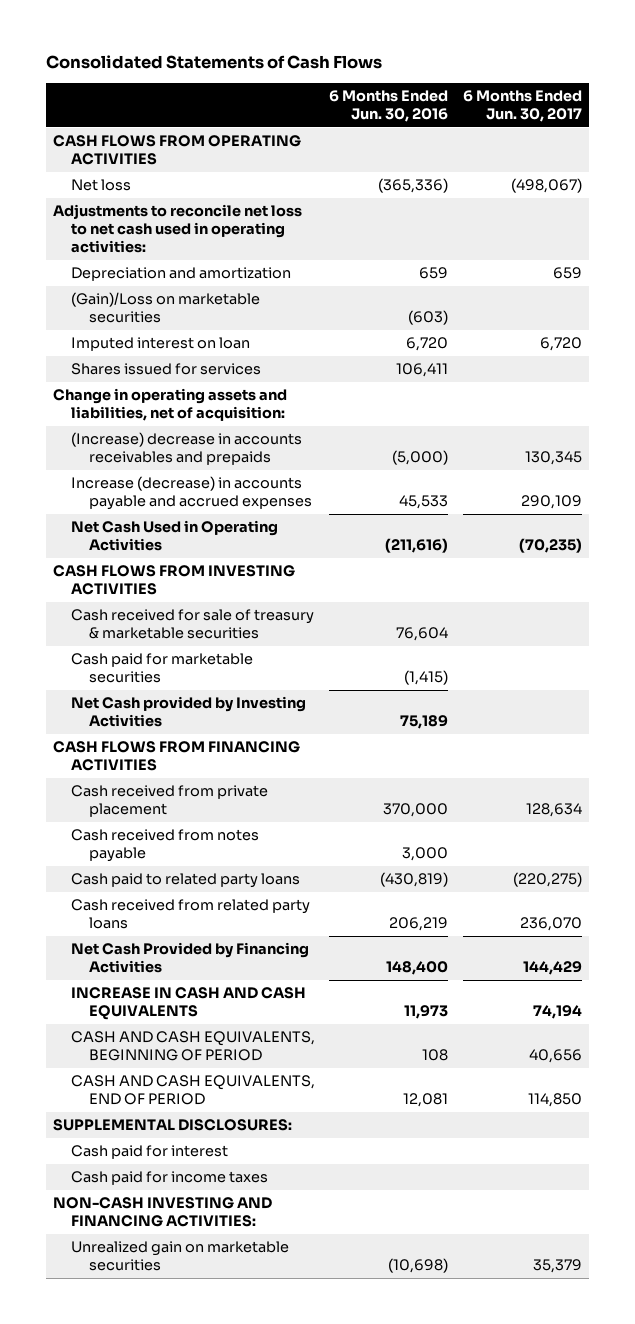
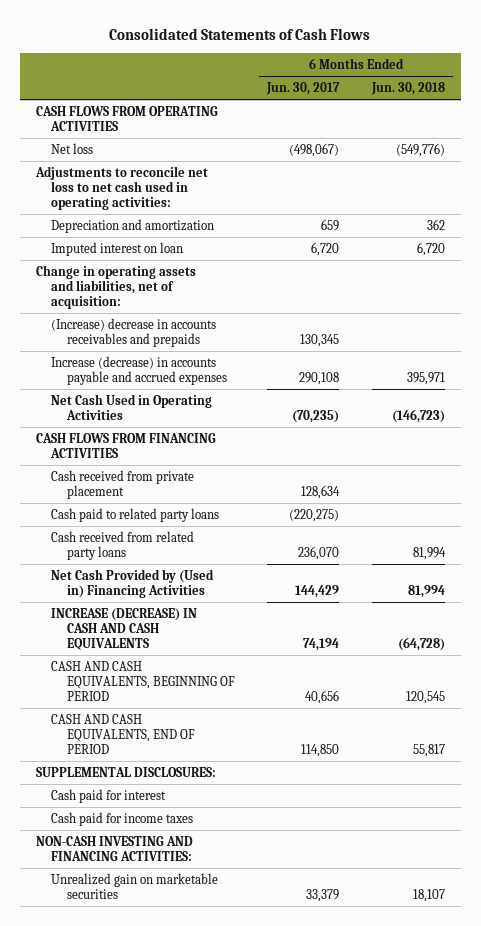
- | 6 Months Ended Jun. 30, 2016 | 6 Months Ended Jun. 30, 2017
+ | 6 Months Ended Jun. 30, 2017 | 6 Months Ended Jun. 30, 2018
- (Gain)/Loss on marketable securities | (603) |
- Shares issued for services | 106,411 |
- Increase (decrease) in accounts payable and accrued expenses | 45,533 | 290,109
+ Increase (decrease) in accounts payable and accrued expenses | 290,108 | 395,971
- CASH FLOWS FROM INVESTING ACTIVITIES
- Cash received for sale of treasury & marketable securities | 76,604 |
- Cash paid for marketable securities | (1,415) |
- Net Cash provided by Investing Activities | 75,189 |
- Cash received from notes payable | 3,000 |
- Net Cash Provided by Financing Activities | 148,400 | 144,429
- INCREASE IN CASH AND CASH EQUIVALENTS | 11,973 | 74,194
+ Net Cash Provided by (Used in) Financing Activities | 144,429 | 81,994
+ INCREASE (DECREASE) IN CASH AND CASH EQUIVALENTS | 74,194 | (64,728)
- Unrealized gain on marketable securities | (10,698) | 35,379
+ Unrealized gain on marketable securities | 33,379 | 18,107

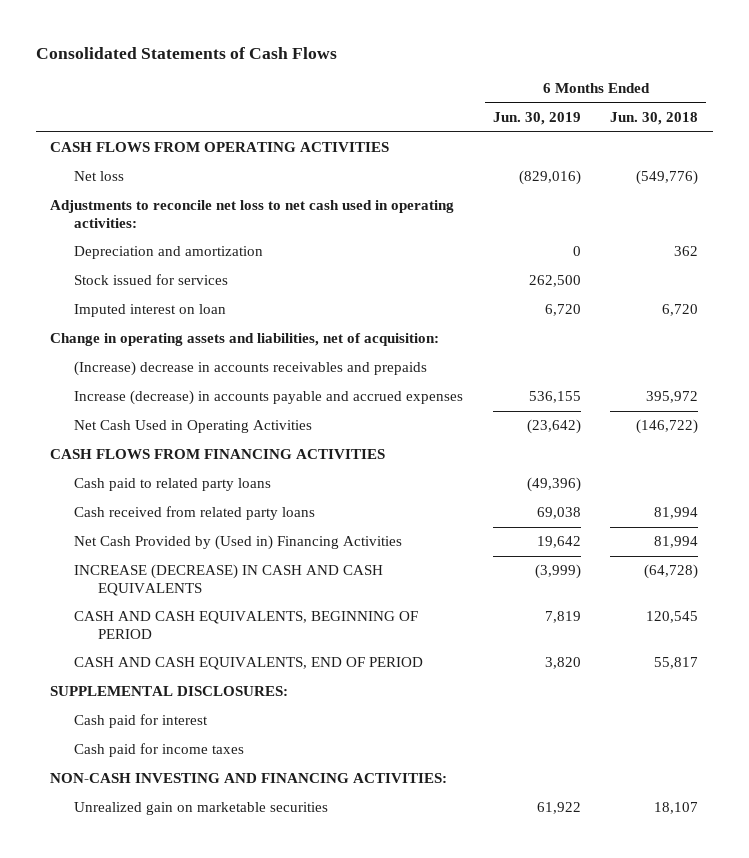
- | 6 Months Ended Jun. 30, 2017 | 6 Months Ended Jun. 30, 2018
+ | 6 Months Ended Jun. 30, 2019 | 6 Months Ended Jun. 30, 2018
+ Stock issued for services | 262,500 |
- Increase (decrease) in accounts payable and accrued expenses | 290,108 | 395,971
- Net Cash Used in Operating Activities | (70,235) | (146,723)
+ Increase (decrease) in accounts payable and accrued expenses | 536,155 | 395,972
+ Net Cash Used in Operating Activities | (23,642) | (146,722)
- Cash received from private placement | 128,634 |

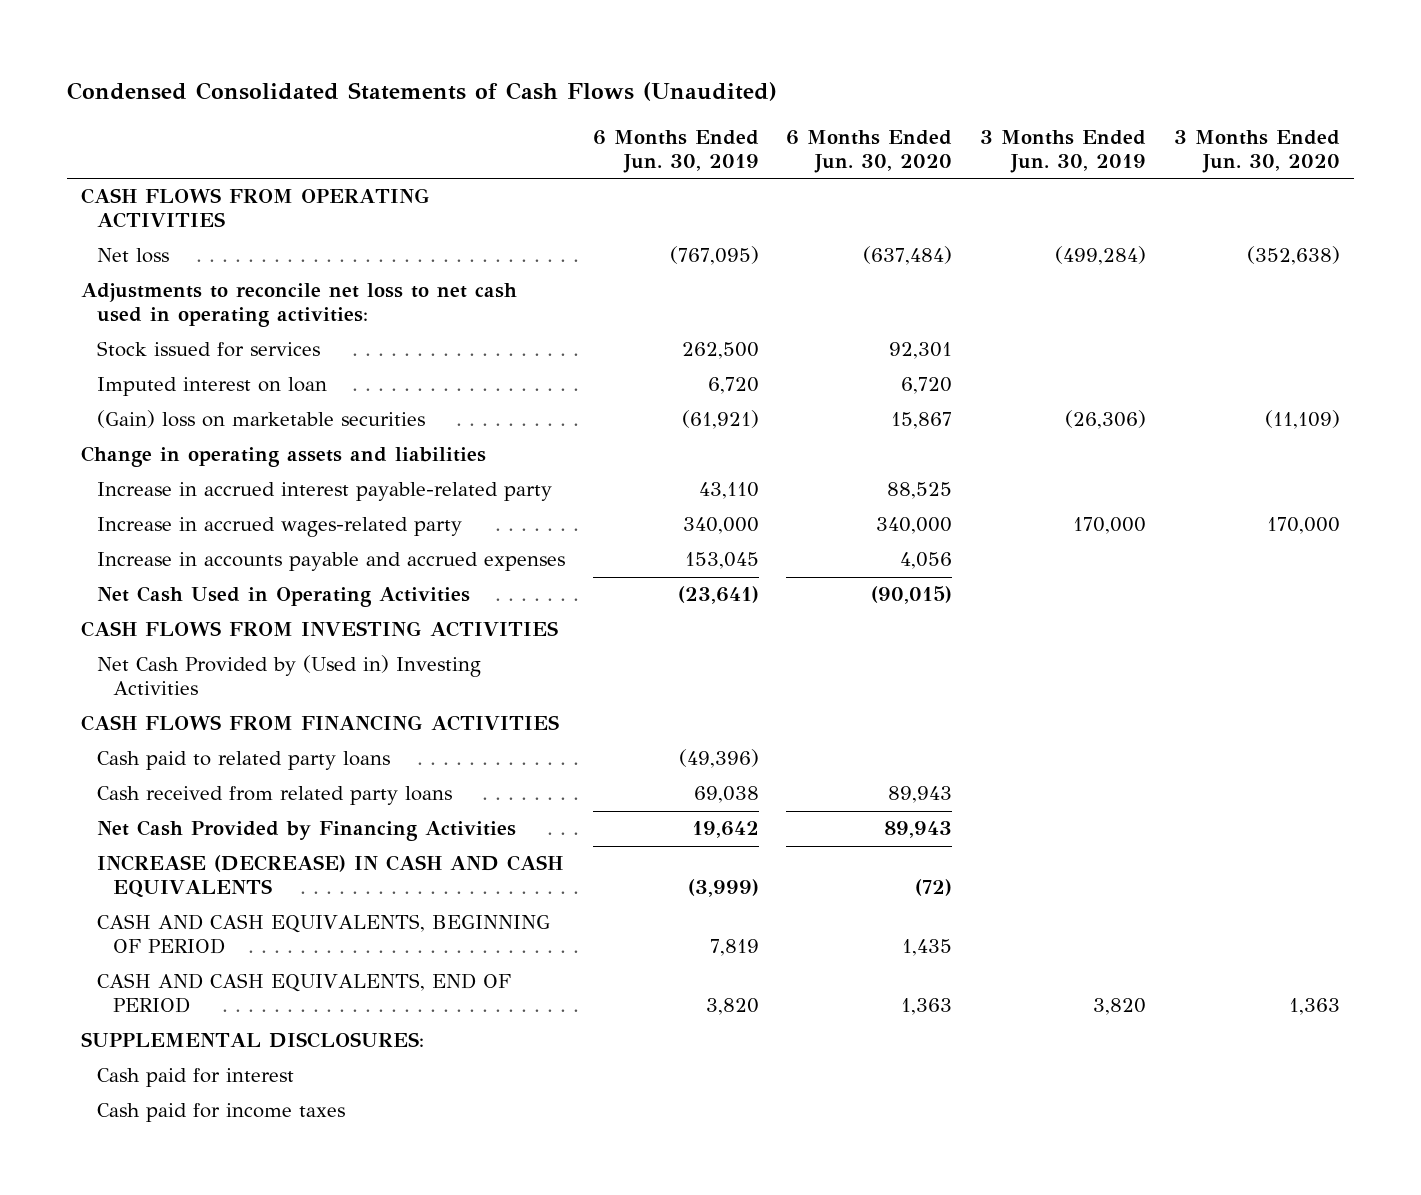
- Consolidated Statements of Cash Flows
+ Condensed Consolidated Statements of Cash Flows (Unaudited)
- | 6 Months Ended Jun. 30, 2019 | 6 Months Ended Jun. 30, 2018
+ | 6 Months Ended Jun. 30, 2019 | 6 Months Ended Jun. 30, 2020 | 3 Months Ended Jun. 30, 2019 | 3 Months Ended Jun. 30, 2020
- Net loss | (829,016) | (549,776)
+ Net loss | (767,095) | (637,484) | (499,284) | (352,638)
- Depreciation and amortization | 0 | 362
- Change in operating assets and liabilities, net of acquisition:
- (Increase) decrease in accounts receivables and prepaids
- Increase (decrease) in accounts payable and accrued expenses | 536,155 | 395,972
- Net Cash Used in Operating Activities | (23,642) | (146,722)
+ (Gain) loss on marketable securities | (61,921) | 15,867 | (26,306) | (11,109)
+ Change in operating assets and liabilities
+ Increase in accrued interest payable-related party | 43,110 | 88,525 | |
+ Increase in accrued wages-related party | 340,000 | 340,000 | 170,000 | 170,000
+ Increase in accounts payable and accrued expenses | 153,045 | 4,056 | |
+ Net Cash Used in Operating Activities | (23,641) | (90,015) | |
+ CASH FLOWS FROM INVESTING ACTIVITIES
+ Net Cash Provided by (Used in) Investing Activities
- Net Cash Provided by (Used in) Financing Activities | 19,642 | 81,994
+ Net Cash Provided by Financing Activities | 19,642 | 89,943 | |
- NON-CASH INVESTING AND FINANCING ACTIVITIES:
- Unrealized gain on marketable securities | 61,922 | 18,107

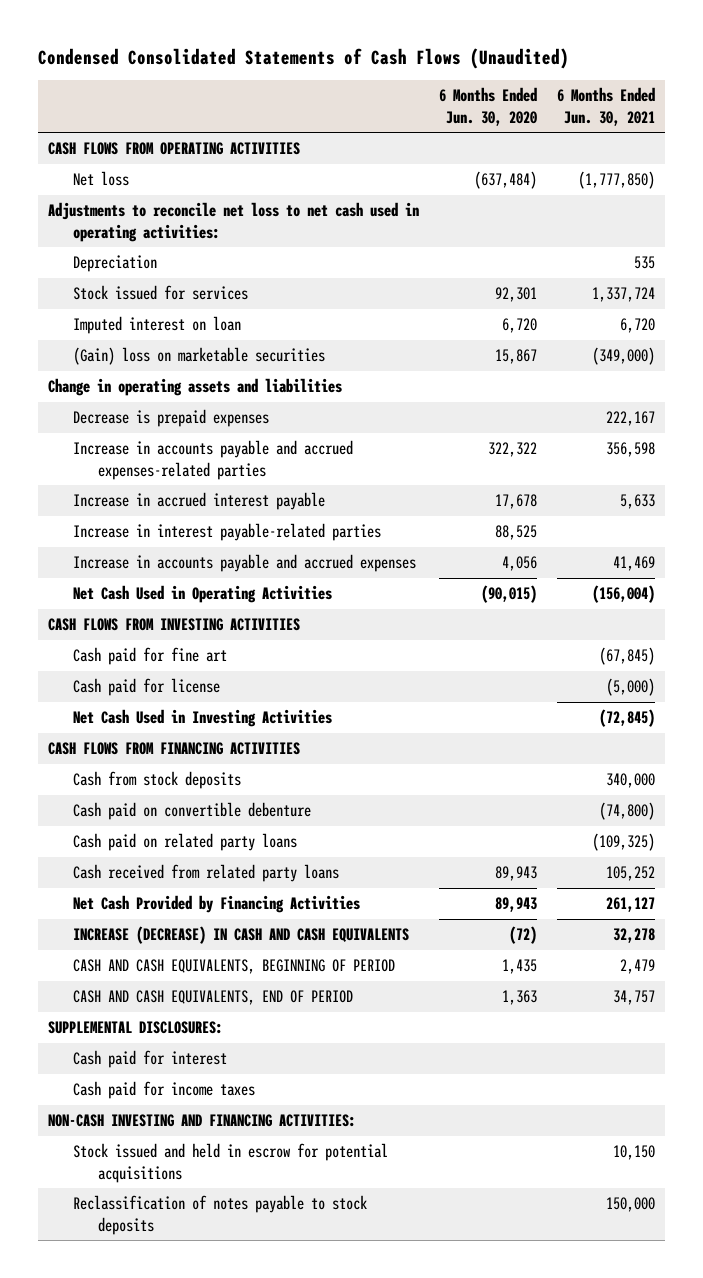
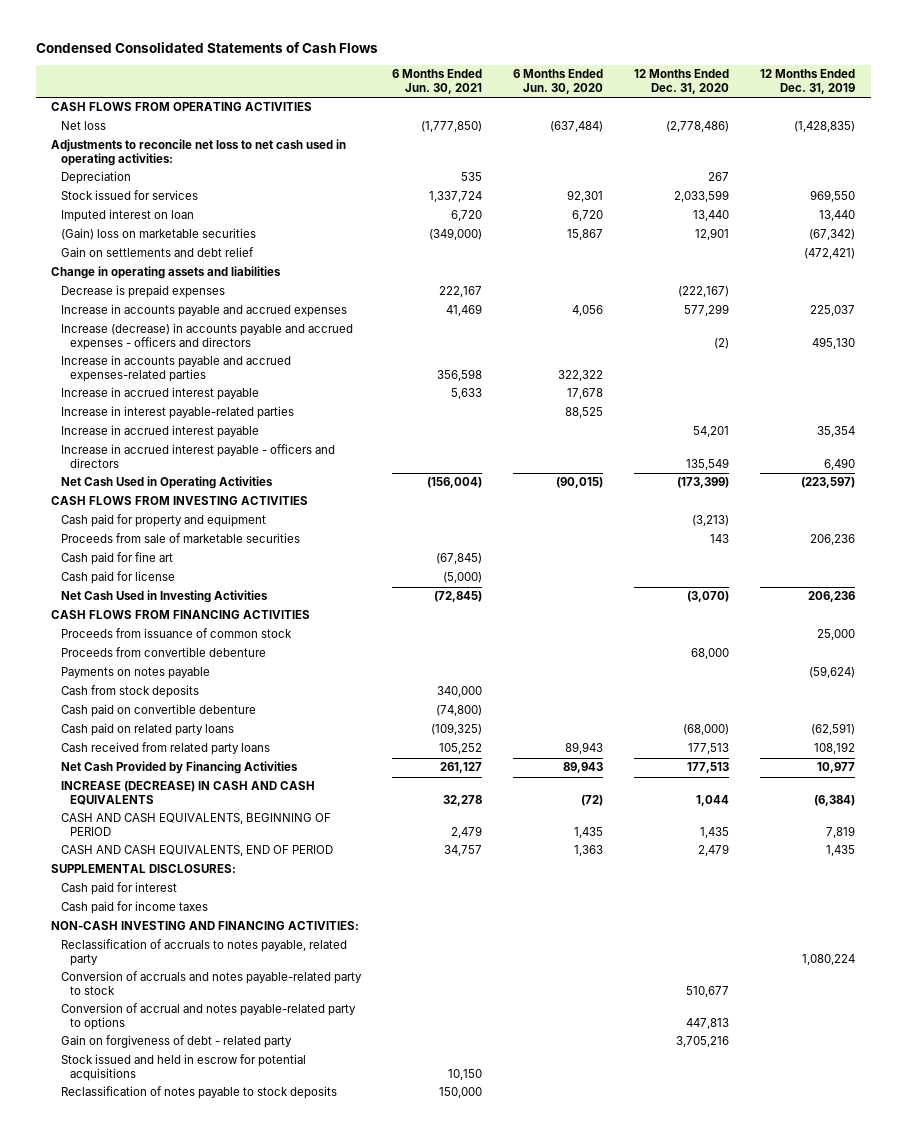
- Condensed Consolidated Statements of Cash Flows (Unaudited)
+ Condensed Consolidated Statements of Cash Flows
- | 6 Months Ended Jun. 30, 2020 | 6 Months Ended Jun. 30, 2021
+ | 6 Months Ended Jun. 30, 2021 | 6 Months Ended Jun. 30, 2020 | 12 Months Ended Dec. 31, 2020 | 12 Months Ended Dec. 31, 2019
+ Gain on settlements and debt relief | | | | (472,421)
moved up: Increase in accounts payable and accrued expenses | 41,469 | 4,056 | 577,299 | 225,037
+ Increase (decrease) in accounts payable and accrued expenses - officers and directors | | | (2) | 495,130
+ Increase in accrued interest payable | | | 54,201 | 35,354
+ Increase in accrued interest payable - officers and directors | | | 135,549 | 6,490
+ Cash paid for property and equipment | | | (3,213) |
+ Proceeds from sale of marketable securities | | | 143 | 206,236
+ Proceeds from issuance of common stock | | | | 25,000
+ Proceeds from convertible debenture | | | 68,000 |
+ Payments on notes payable | | | | (59,624)
+ Reclassification of accruals to notes payable, related party | | | | 1,080,224
+ Conversion of accruals and notes payable-related party to stock | | | 510,677 |
+ Conversion of accrual and notes payable-related party to options | | | 447,813 |
+ Gain on forgiveness of debt - related party | | | 3,705,216 |

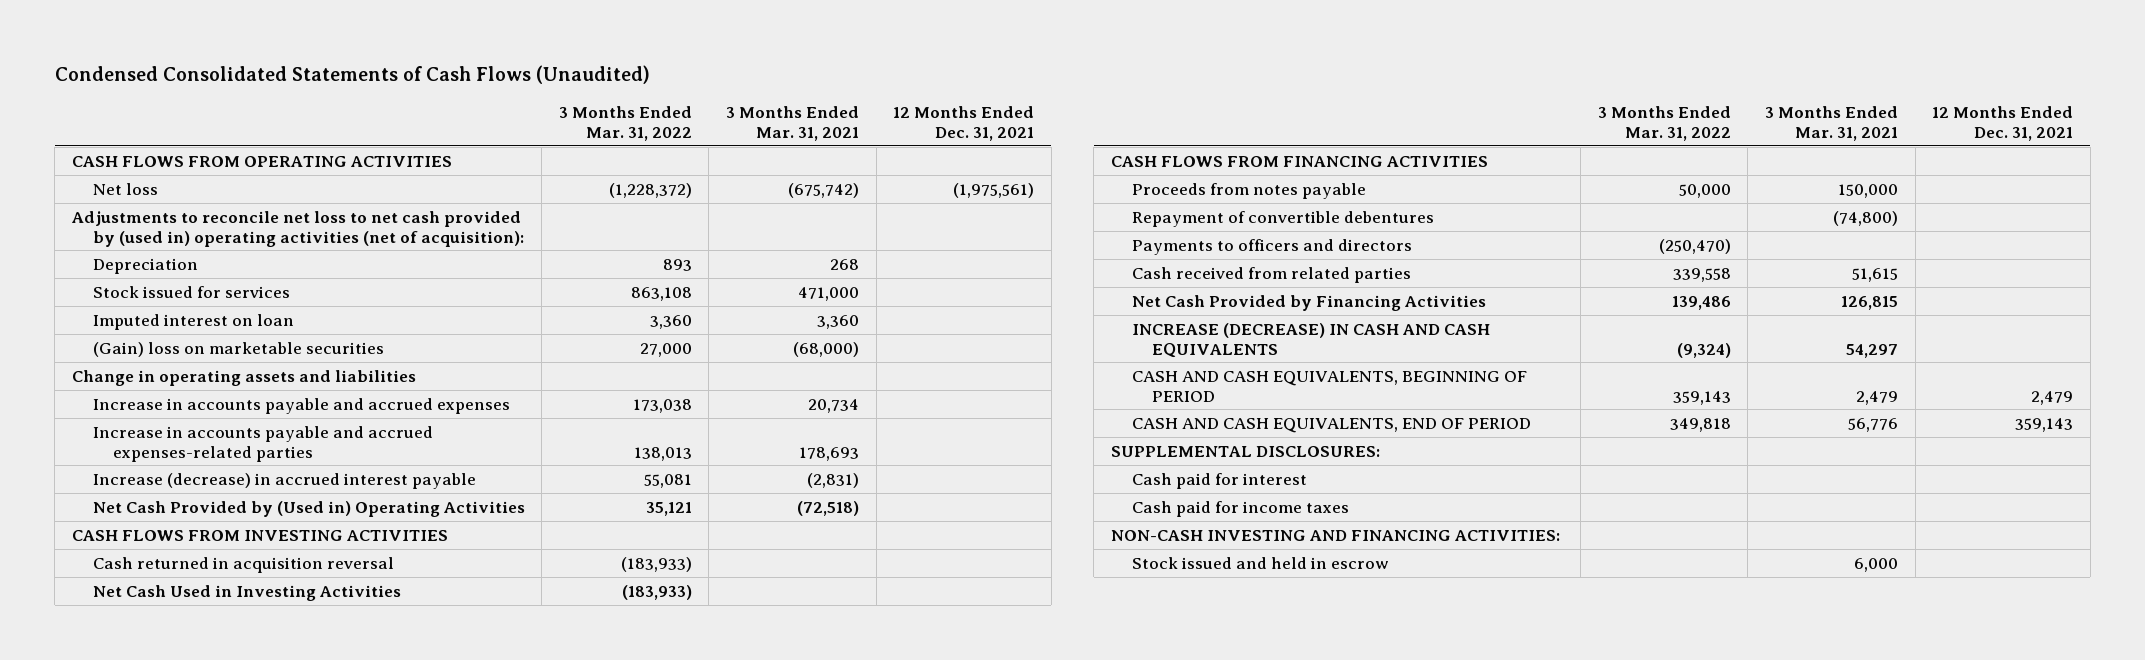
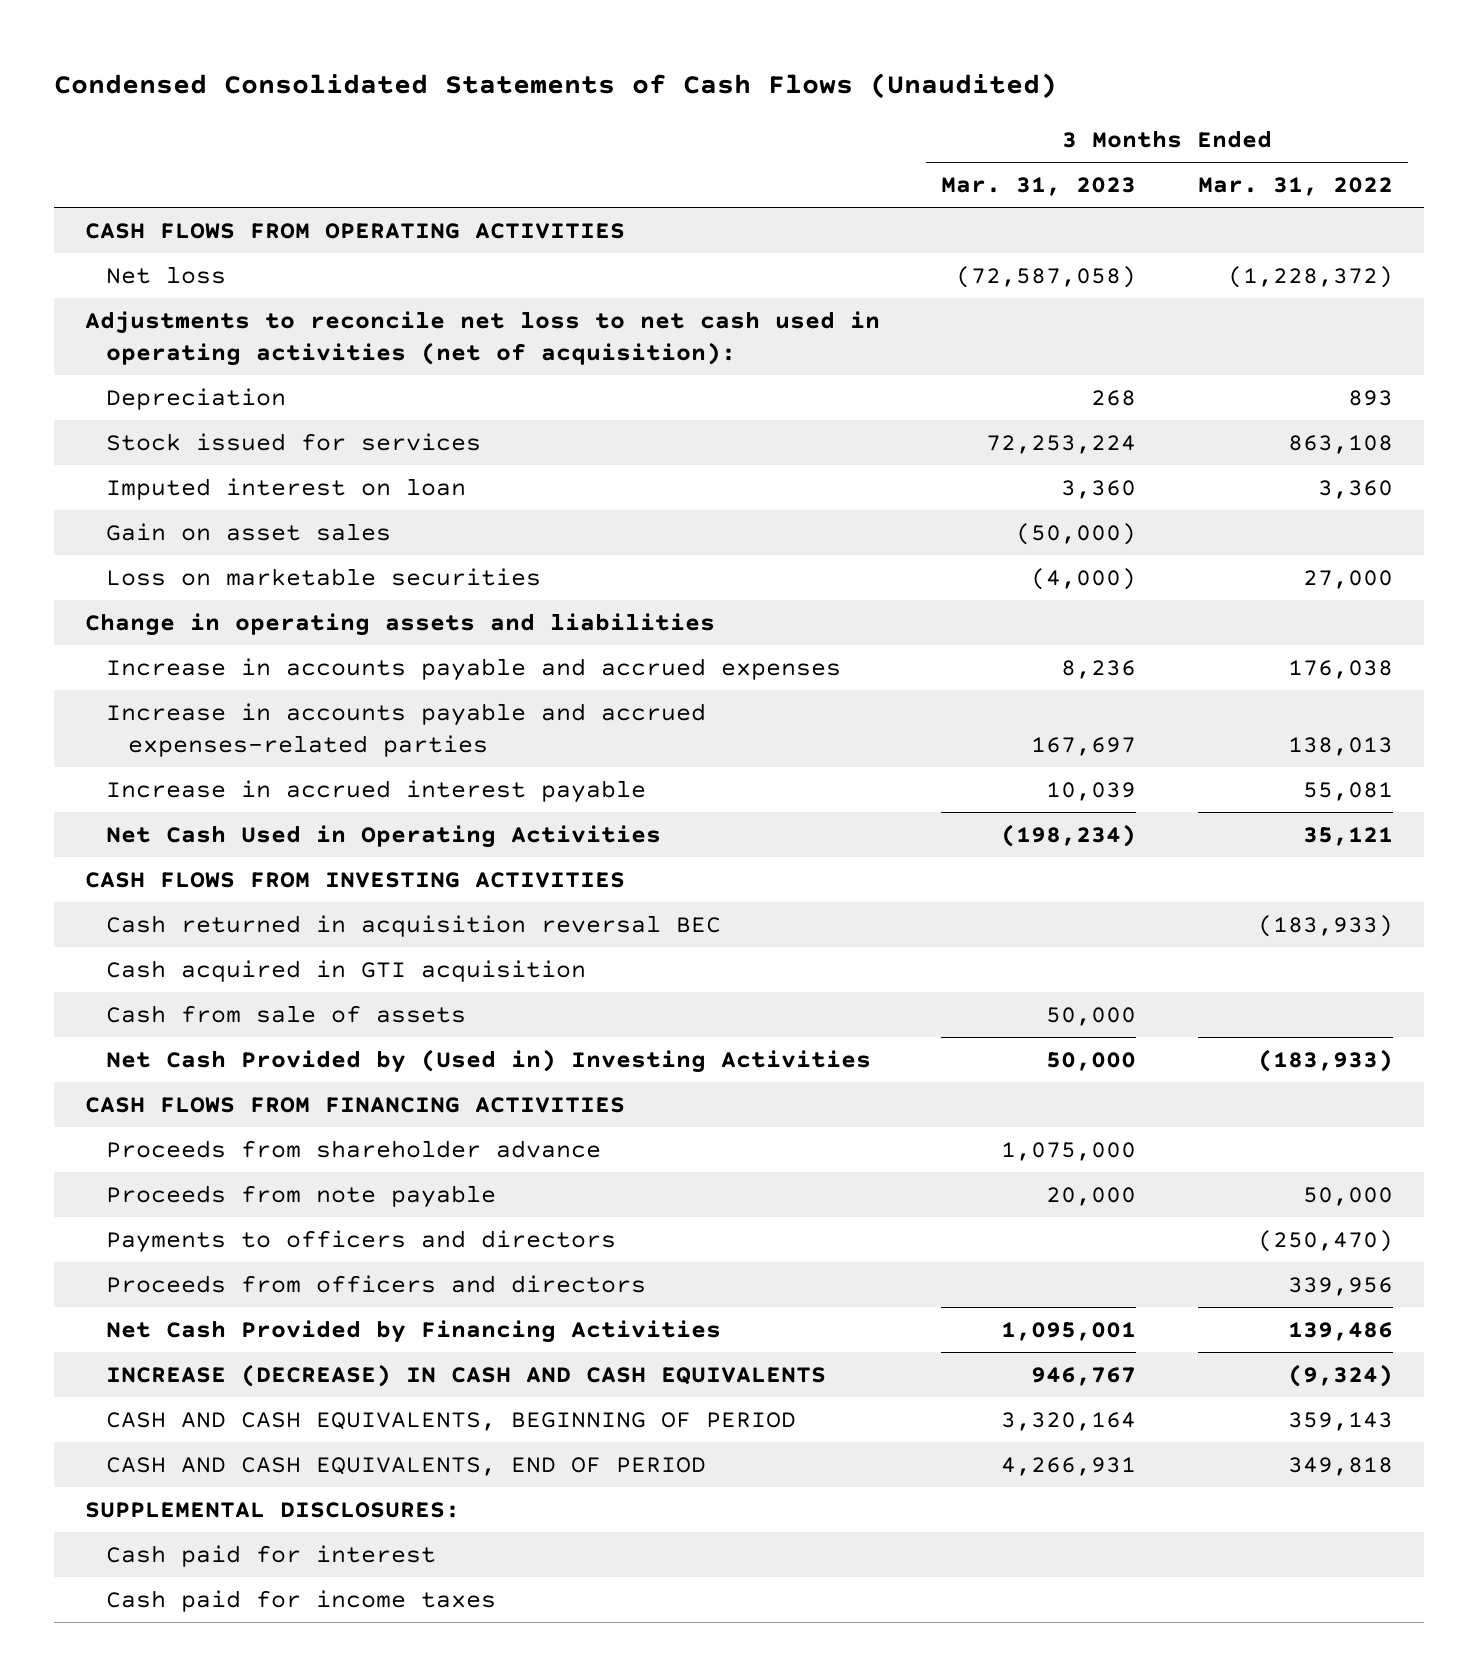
- | 3 Months Ended Mar. 31, 2022 | 3 Months Ended Mar. 31, 2021 | 12 Months Ended Dec. 31, 2021
+ | 3 Months Ended Mar. 31, 2023 | 3 Months Ended Mar. 31, 2022
- Adjustments to reconcile net loss to net cash provided by (used in) operating activities (net of acquisition):
+ Adjustments to reconcile net loss to net cash used in operating activities (net of acquisition):
- (Gain) loss on marketable securities | 27,000 | (68,000) |
+ Gain on asset sales | (50,000) |
+ Loss on marketable securities | (4,000) | 27,000
- Increase in accounts payable and accrued expenses | 173,038 | 20,734 |
+ Increase in accounts payable and accrued expenses | 8,236 | 176,038
- Increase (decrease) in accrued interest payable | 55,081 | (2,831) |
- Net Cash Provided by (Used in) Operating Activities | 35,121 | (72,518) |
+ Increase in accrued interest payable | 10,039 | 55,081
+ Net Cash Used in Operating Activities | (198,234) | 35,121
- Cash returned in acquisition reversal | (183,933) | |
- Net Cash Used in Investing Activities | (183,933) | |
+ Cash returned in acquisition reversal BEC | | (183,933)
+ Cash acquired in GTI acquisition
+ Cash from sale of assets | 50,000 |
+ Net Cash Provided by (Used in) Investing Activities | 50,000 | (183,933)
- Proceeds from notes payable | 50,000 | 150,000 |
- Repayment of convertible debentures | | (74,800) |
+ Proceeds from shareholder advance | 1,075,000 |
+ Proceeds from note payable | 20,000 | 50,000
- Cash received from related parties | 339,558 | 51,615 |
+ Proceeds from officers and directors | | 339,956
- NON-CASH INVESTING AND FINANCING ACTIVITIES:
- Stock issued and held in escrow | | 6,000 |

